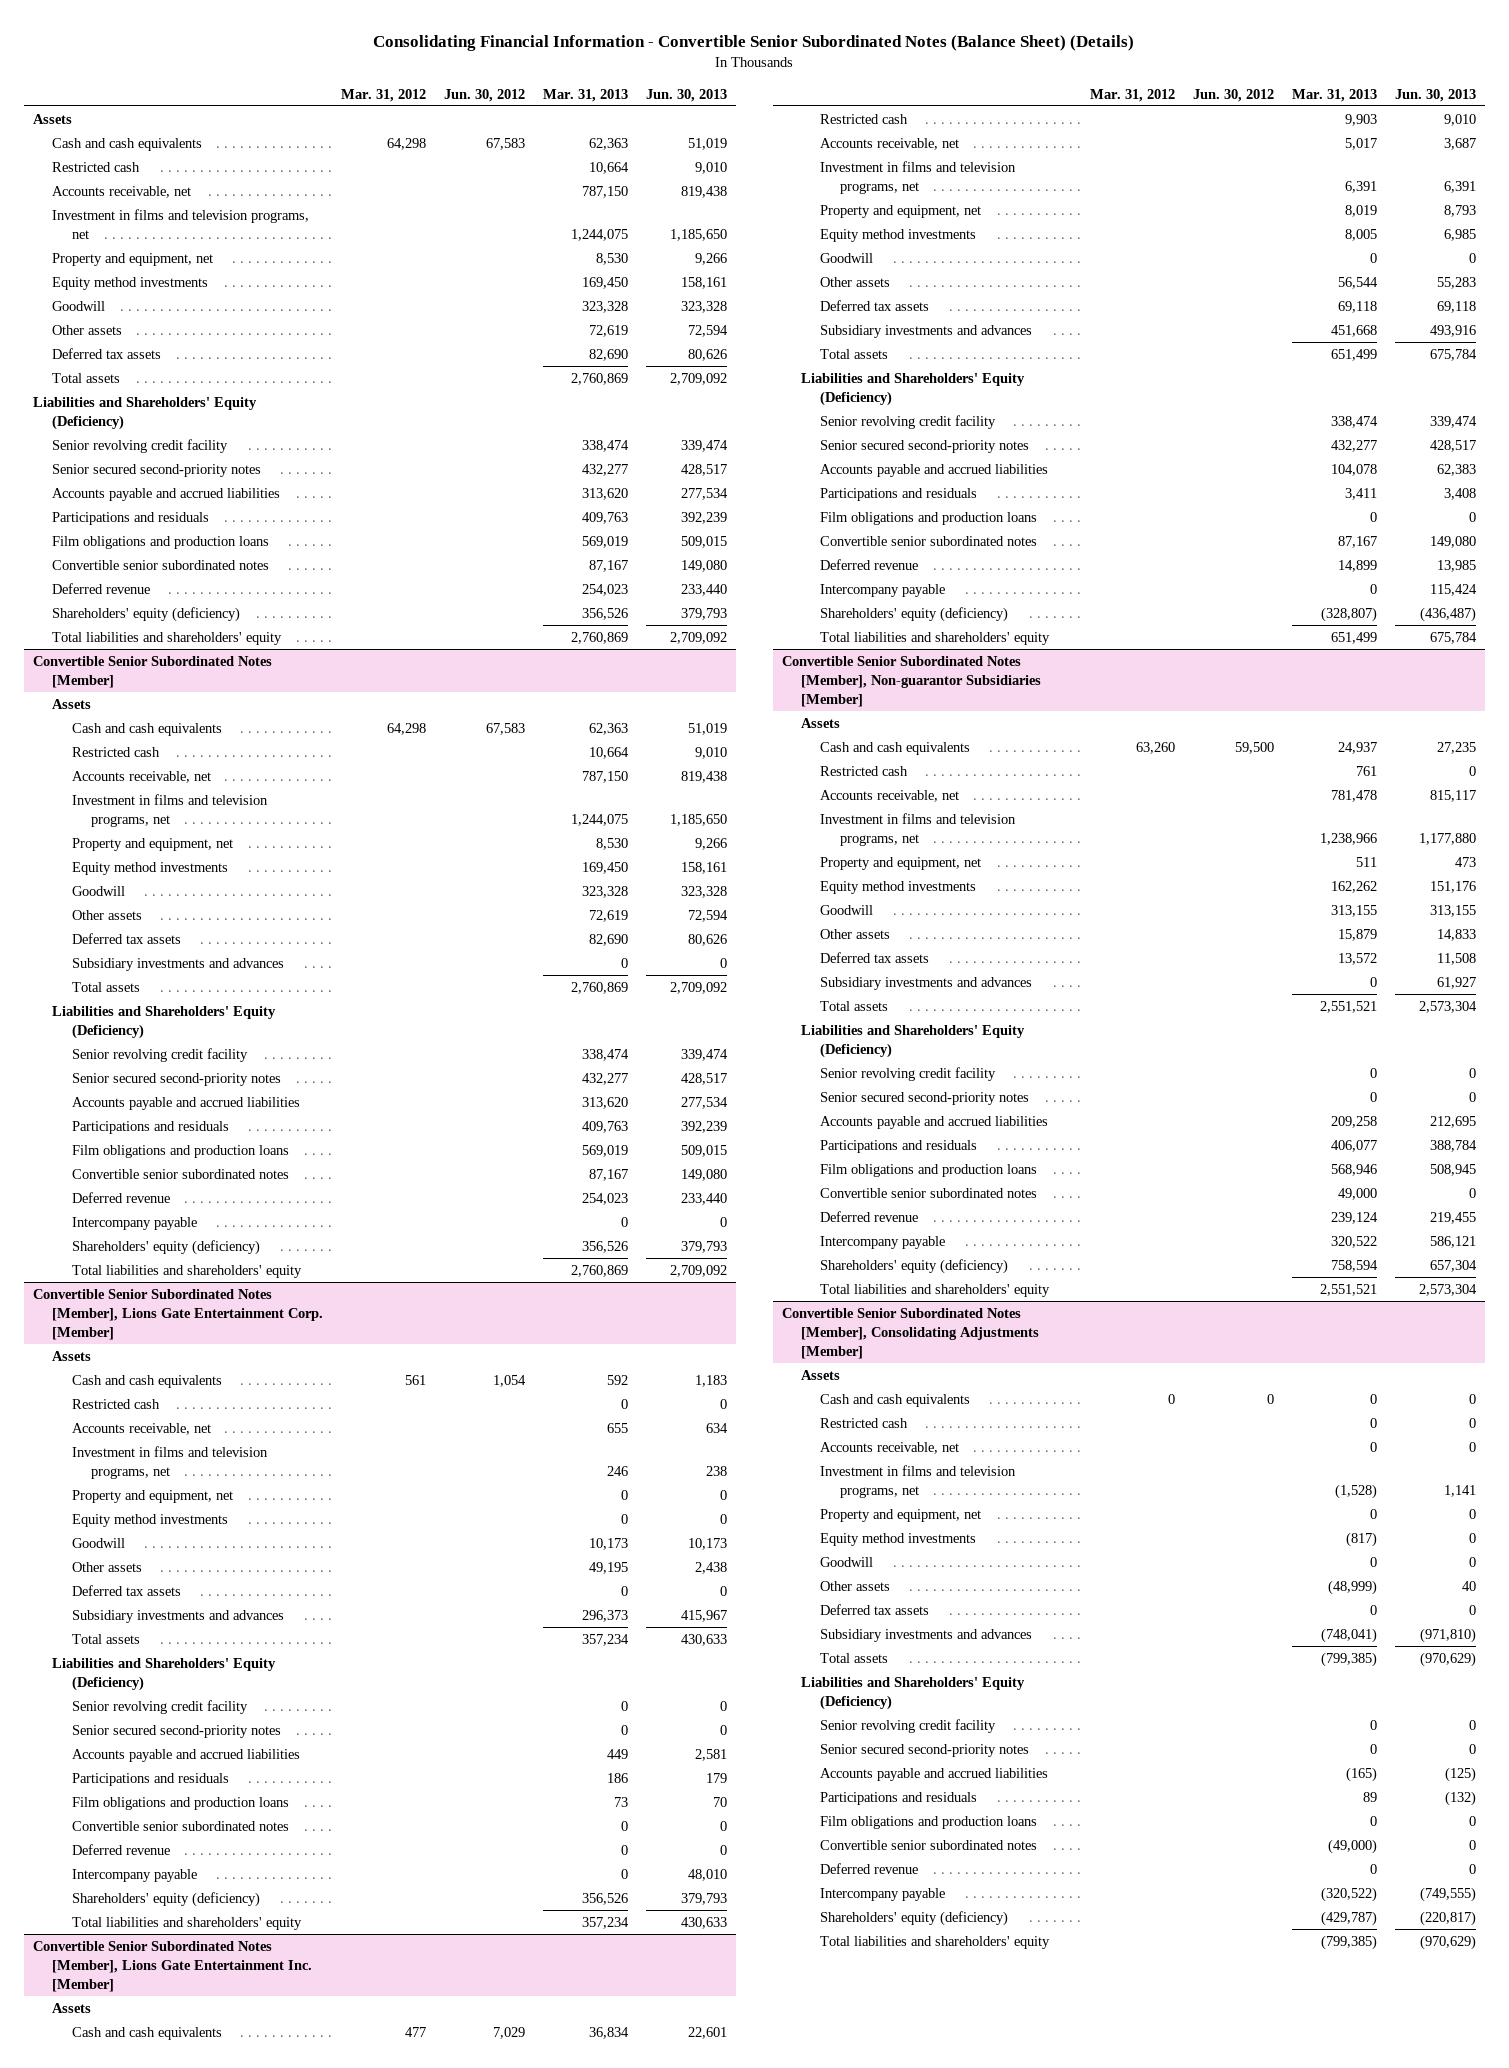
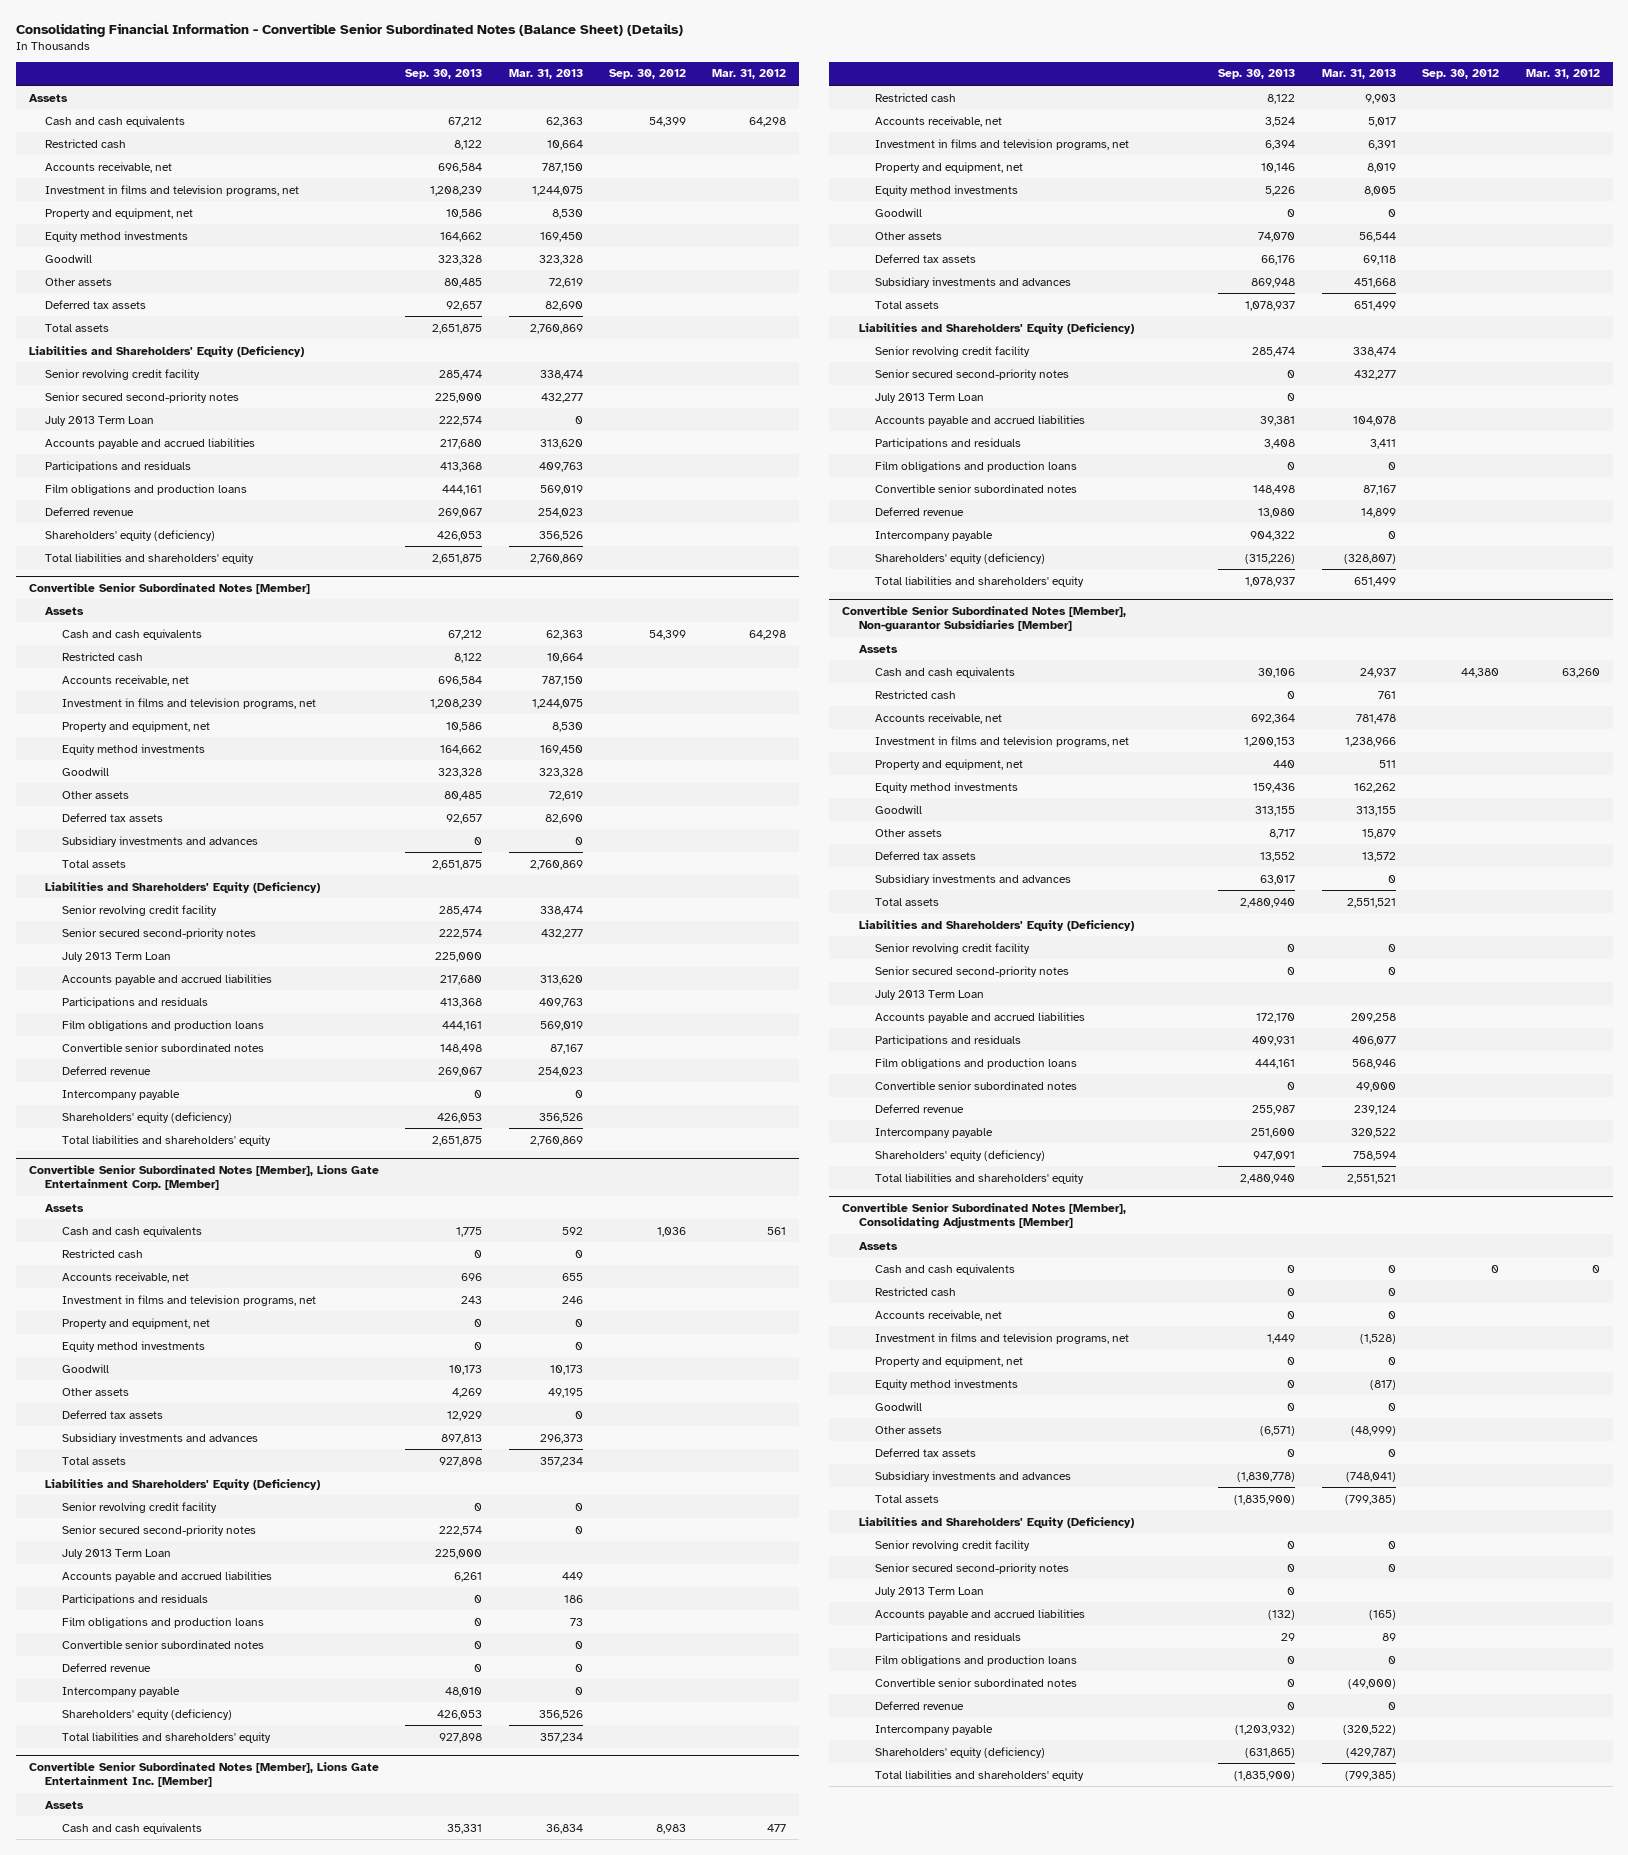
- | Mar. 31, 2012 | Jun. 30, 2012 | Mar. 31, 2013 | Jun. 30, 2013
+ | Sep. 30, 2013 | Mar. 31, 2013 | Sep. 30, 2012 | Mar. 31, 2012
+ July 2013 Term Loan | 222,574 | 0 | |
- Convertible senior subordinated notes | | | 87,167 | 149,080
@ Convertible Senior Subordinated Notes [Member]
+ July 2013 Term Loan | 225,000 | | |
@ Convertible Senior Subordinated Notes [Member], Lions Gate Entertainment Corp. [Member]
+ July 2013 Term Loan | 225,000 | | |
@ Convertible Senior Subordinated Notes [Member], Lions Gate Entertainment Inc. [Member]
+ July 2013 Term Loan | 0 | | |
@ Convertible Senior Subordinated Notes [Member], Non-guarantor Subsidiaries [Member]
+ July 2013 Term Loan
@ Convertible Senior Subordinated Notes [Member], Consolidating Adjustments [Member]
+ July 2013 Term Loan | 0 | | |

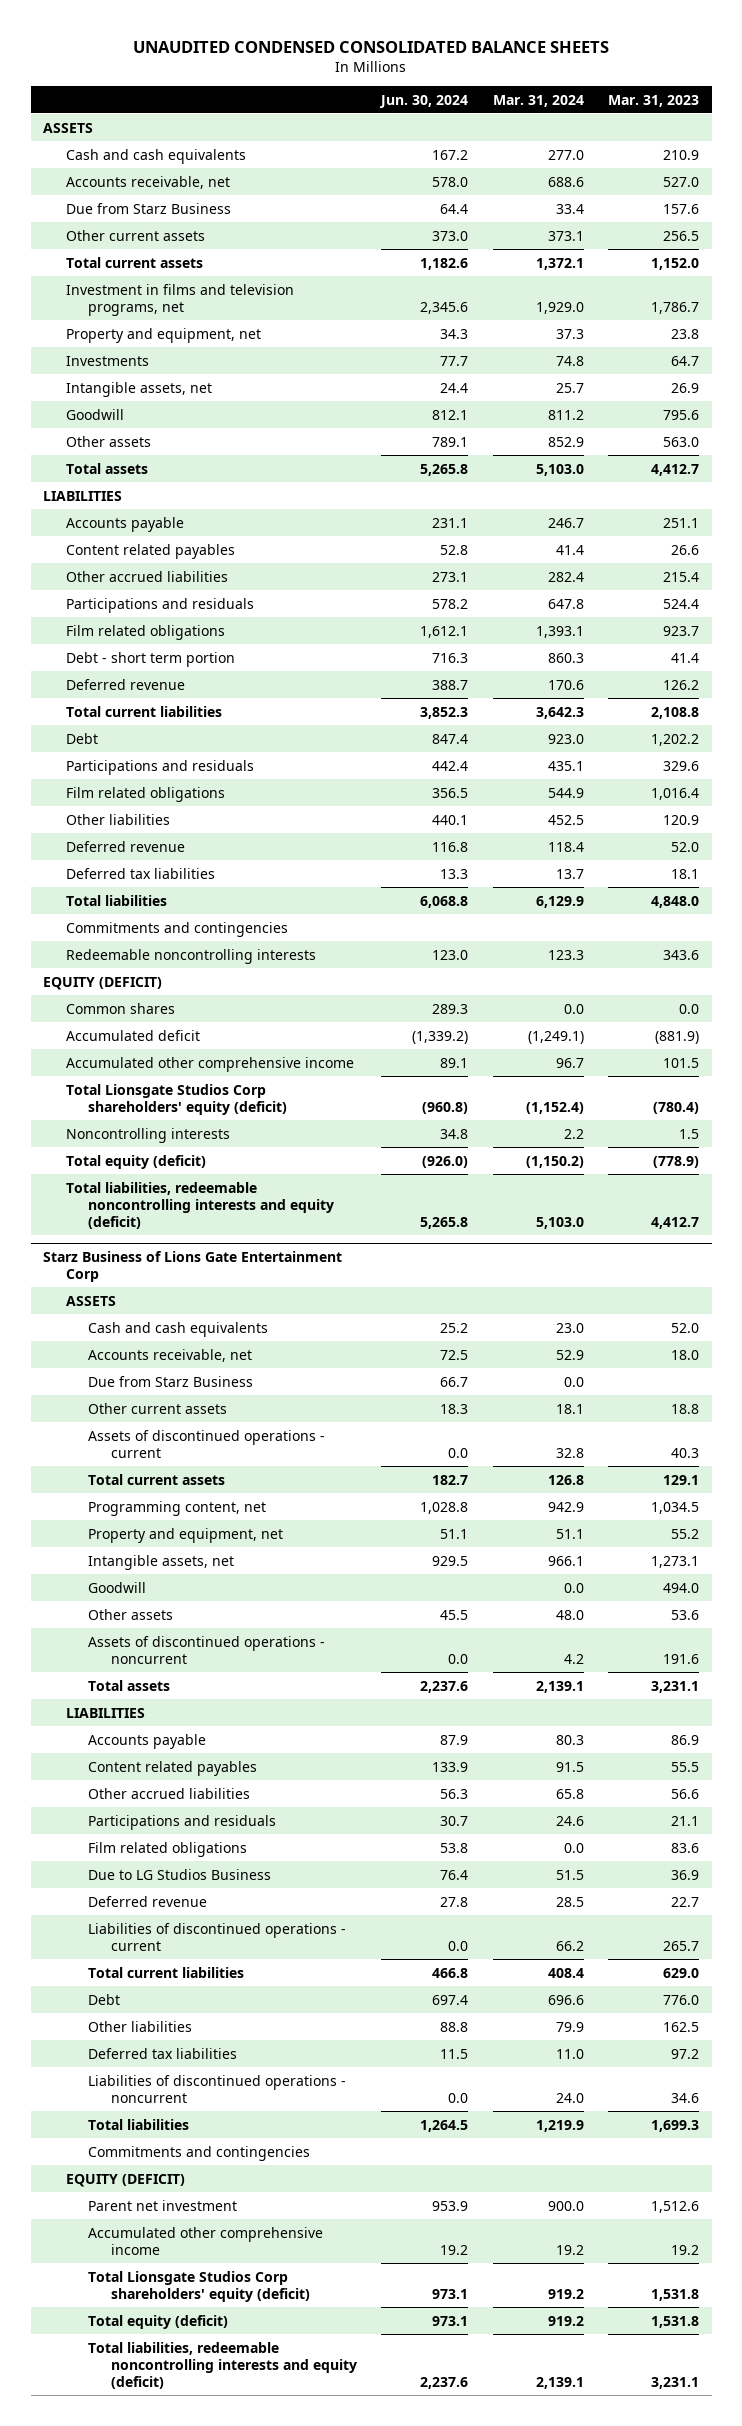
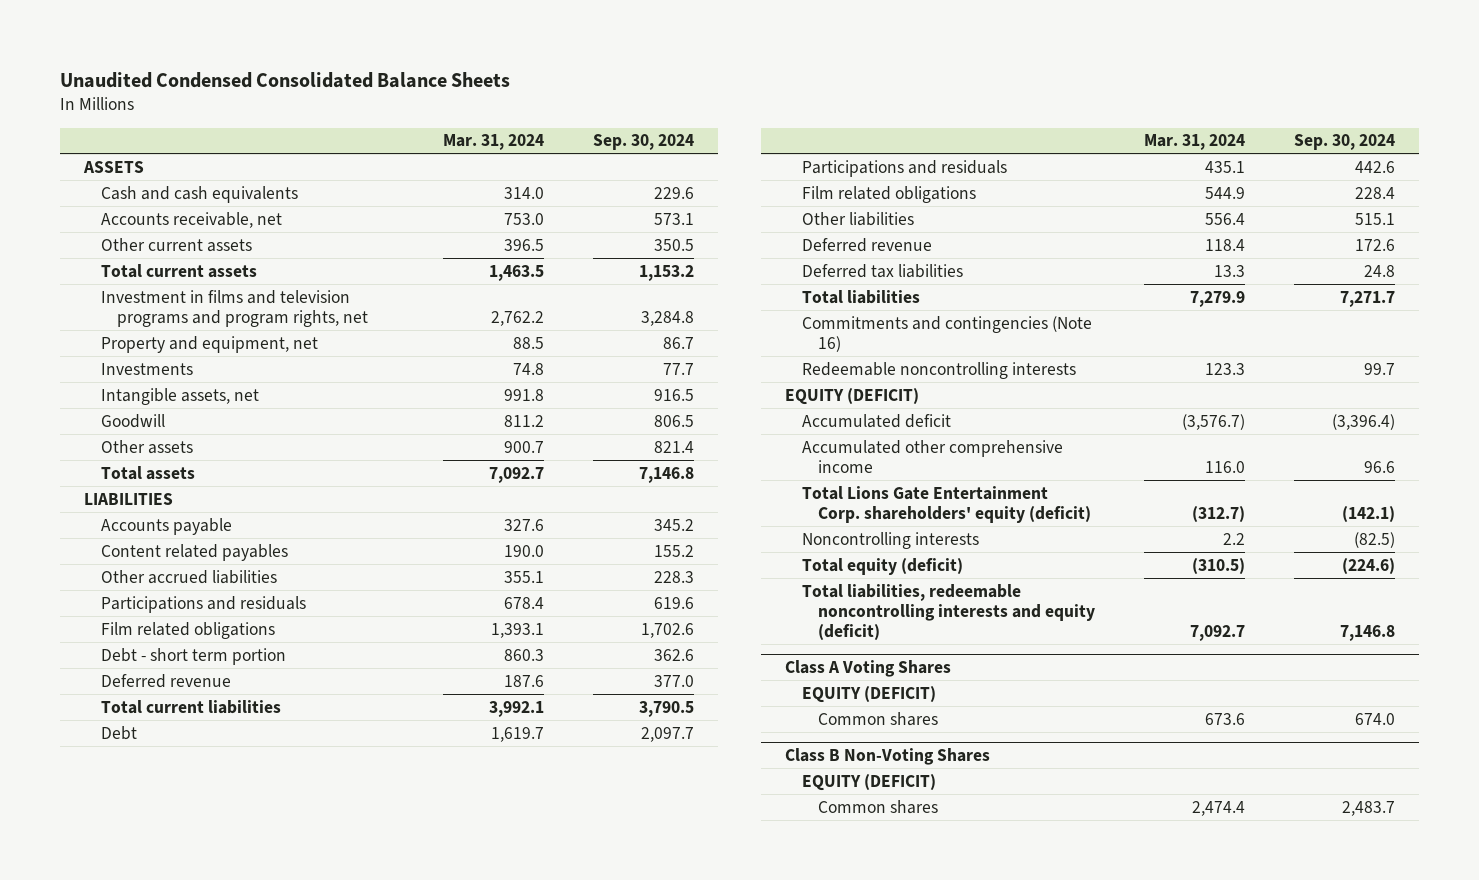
- UNAUDITED CONDENSED CONSOLIDATED BALANCE SHEETS
+ Unaudited Condensed Consolidated Balance Sheets
- | Jun. 30, 2024 | Mar. 31, 2024 | Mar. 31, 2023
+ | Mar. 31, 2024 | Sep. 30, 2024
- Cash and cash equivalents | 167.2 | 277.0 | 210.9
- Accounts receivable, net | 578.0 | 688.6 | 527.0
- Due from Starz Business | 64.4 | 33.4 | 157.6
- Other current assets | 373.0 | 373.1 | 256.5
- Total current assets | 1,182.6 | 1,372.1 | 1,152.0
- Investment in films and television programs, net | 2,345.6 | 1,929.0 | 1,786.7
- Property and equipment, net | 34.3 | 37.3 | 23.8
+ Cash and cash equivalents | 314.0 | 229.6
+ Accounts receivable, net | 753.0 | 573.1
+ Other current assets | 396.5 | 350.5
+ Total current assets | 1,463.5 | 1,153.2
+ Investment in films and television programs and program rights, net | 2,762.2 | 3,284.8
+ Property and equipment, net | 88.5 | 86.7
- Intangible assets, net | 24.4 | 25.7 | 26.9
+ Intangible assets, net | 991.8 | 916.5
- Other assets | 789.1 | 852.9 | 563.0
- Total assets | 5,265.8 | 5,103.0 | 4,412.7
+ Other assets | 900.7 | 821.4
+ Total assets | 7,092.7 | 7,146.8
- Accounts payable | 231.1 | 246.7 | 251.1
- Content related payables | 52.8 | 41.4 | 26.6
- Other accrued liabilities | 273.1 | 282.4 | 215.4
- Participations and residuals | 578.2 | 647.8 | 524.4
+ Accounts payable | 327.6 | 345.2
+ Content related payables | 190.0 | 155.2
+ Other accrued liabilities | 355.1 | 228.3
+ Participations and residuals | 678.4 | 619.6
- Deferred revenue | 388.7 | 170.6 | 126.2
- Total current liabilities | 3,852.3 | 3,642.3 | 2,108.8
- Debt | 847.4 | 923.0 | 1,202.2
+ Deferred revenue | 187.6 | 377.0
+ Total current liabilities | 3,992.1 | 3,790.5
+ Debt | 1,619.7 | 2,097.7
- Other liabilities | 440.1 | 452.5 | 120.9
+ Other liabilities | 556.4 | 515.1
- Deferred tax liabilities | 13.3 | 13.7 | 18.1
- Total liabilities | 6,068.8 | 6,129.9 | 4,848.0
- Commitments and contingencies
+ Deferred tax liabilities | 13.3 | 24.8
+ Total liabilities | 7,279.9 | 7,271.7
+ Commitments and contingencies (Note 16)
- Common shares | 289.3 | 0.0 | 0.0
- Accumulated deficit | (1,339.2) | (1,249.1) | (881.9)
- Accumulated other comprehensive income | 89.1 | 96.7 | 101.5
- Total Lionsgate Studios Corp shareholders' equity (deficit) | (960.8) | (1,152.4) | (780.4)
+ Accumulated deficit | (3,576.7) | (3,396.4)
+ Accumulated other comprehensive income | 116.0 | 96.6
+ Total Lions Gate Entertainment Corp. shareholders' equity (deficit) | (312.7) | (142.1)
- Total equity (deficit) | (926.0) | (1,150.2) | (778.9)
- Total liabilities, redeemable noncontrolling interests and equity (deficit) | 5,265.8 | 5,103.0 | 4,412.7
- Starz Business of Lions Gate Entertainment Corp
- ASSETS
- Cash and cash equivalents | 25.2 | 23.0 | 52.0
- Accounts receivable, net | 72.5 | 52.9 | 18.0
- Due from Starz Business | 66.7 | 0.0 |
- Other current assets | 18.3 | 18.1 | 18.8
- Assets of discontinued operations - current | 0.0 | 32.8 | 40.3
- Total current assets | 182.7 | 126.8 | 129.1
- Programming content, net | 1,028.8 | 942.9 | 1,034.5
- Property and equipment, net | 51.1 | 51.1 | 55.2
- Intangible assets, net | 929.5 | 966.1 | 1,273.1
- Goodwill | | 0.0 | 494.0
- Other assets | 45.5 | 48.0 | 53.6
- Assets of discontinued operations - noncurrent | 0.0 | 4.2 | 191.6
- Total assets | 2,237.6 | 2,139.1 | 3,231.1
- LIABILITIES
- Accounts payable | 87.9 | 80.3 | 86.9
- Content related payables | 133.9 | 91.5 | 55.5
- Other accrued liabilities | 56.3 | 65.8 | 56.6
- Participations and residuals | 30.7 | 24.6 | 21.1
- Film related obligations | 53.8 | 0.0 | 83.6
- Due to LG Studios Business | 76.4 | 51.5 | 36.9
- Deferred revenue | 27.8 | 28.5 | 22.7
- Liabilities of discontinued operations - current | 0.0 | 66.2 | 265.7
- Total current liabilities | 466.8 | 408.4 | 629.0
- Debt | 697.4 | 696.6 | 776.0
- Other liabilities | 88.8 | 79.9 | 162.5
- Deferred tax liabilities | 11.5 | 11.0 | 97.2
- Liabilities of discontinued operations - noncurrent | 0.0 | 24.0 | 34.6
- Total liabilities | 1,264.5 | 1,219.9 | 1,699.3
- Commitments and contingencies
+ Total equity (deficit) | (310.5) | (224.6)
+ Total liabilities, redeemable noncontrolling interests and equity (deficit) | 7,092.7 | 7,146.8
+ Class A Voting Shares
- Parent net investment | 953.9 | 900.0 | 1,512.6
- Accumulated other comprehensive income | 19.2 | 19.2 | 19.2
- Total Lionsgate Studios Corp shareholders' equity (deficit) | 973.1 | 919.2 | 1,531.8
- Total equity (deficit) | 973.1 | 919.2 | 1,531.8
- Total liabilities, redeemable noncontrolling interests and equity (deficit) | 2,237.6 | 2,139.1 | 3,231.1
+ Common shares | 673.6 | 674.0
+ Class B Non-Voting Shares
+ EQUITY (DEFICIT)
+ Common shares | 2,474.4 | 2,483.7

